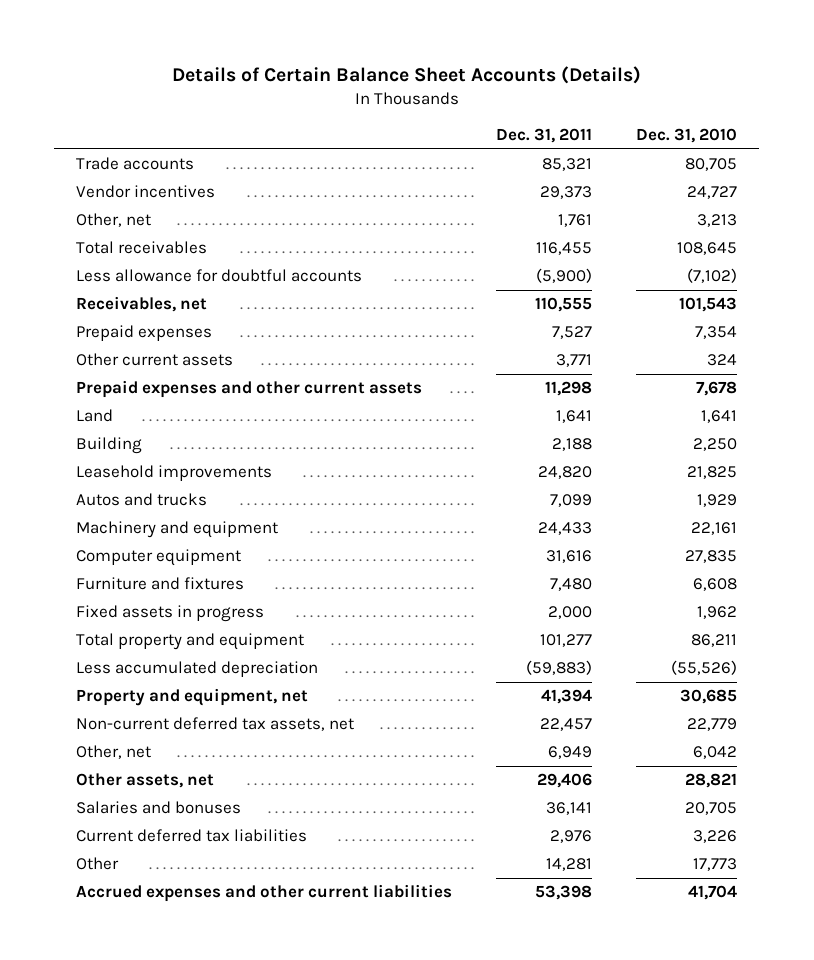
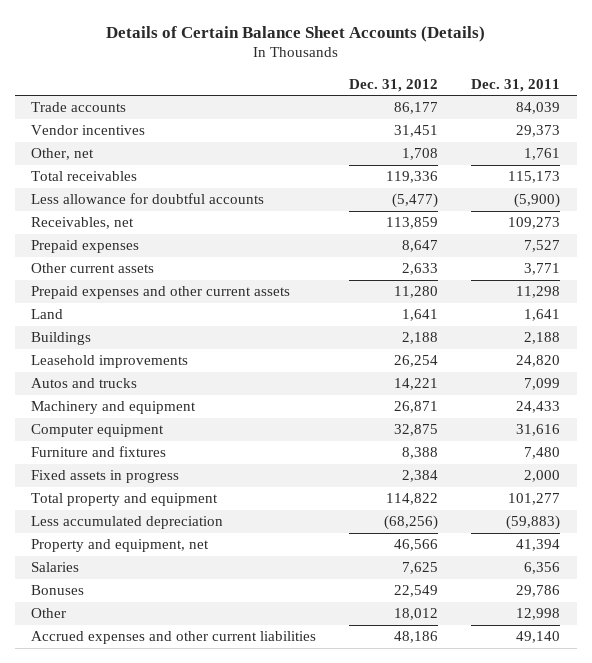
- | Dec. 31, 2011 | Dec. 31, 2010
+ | Dec. 31, 2012 | Dec. 31, 2011
- Trade accounts | 85,321 | 80,705
+ Trade accounts | 86,177 | 84,039
- Total receivables | 116,455 | 108,645
+ Total receivables | 119,336 | 115,173
- Receivables, net | 110,555 | 101,543
+ Receivables, net | 113,859 | 109,273
- Building | 2,188 | 2,250
+ Buildings | 2,188 | 2,188
- Non-current deferred tax assets, net | 22,457 | 22,779
- Other, net | 6,949 | 6,042
- Other assets, net | 29,406 | 28,821
- Salaries and bonuses | 36,141 | 20,705
- Current deferred tax liabilities | 2,976 | 3,226
- Other | 14,281 | 17,773
- Accrued expenses and other current liabilities | 53,398 | 41,704
+ Salaries | 7,625 | 6,356
+ Bonuses | 22,549 | 29,786
+ Other | 18,012 | 12,998
+ Accrued expenses and other current liabilities | 48,186 | 49,140

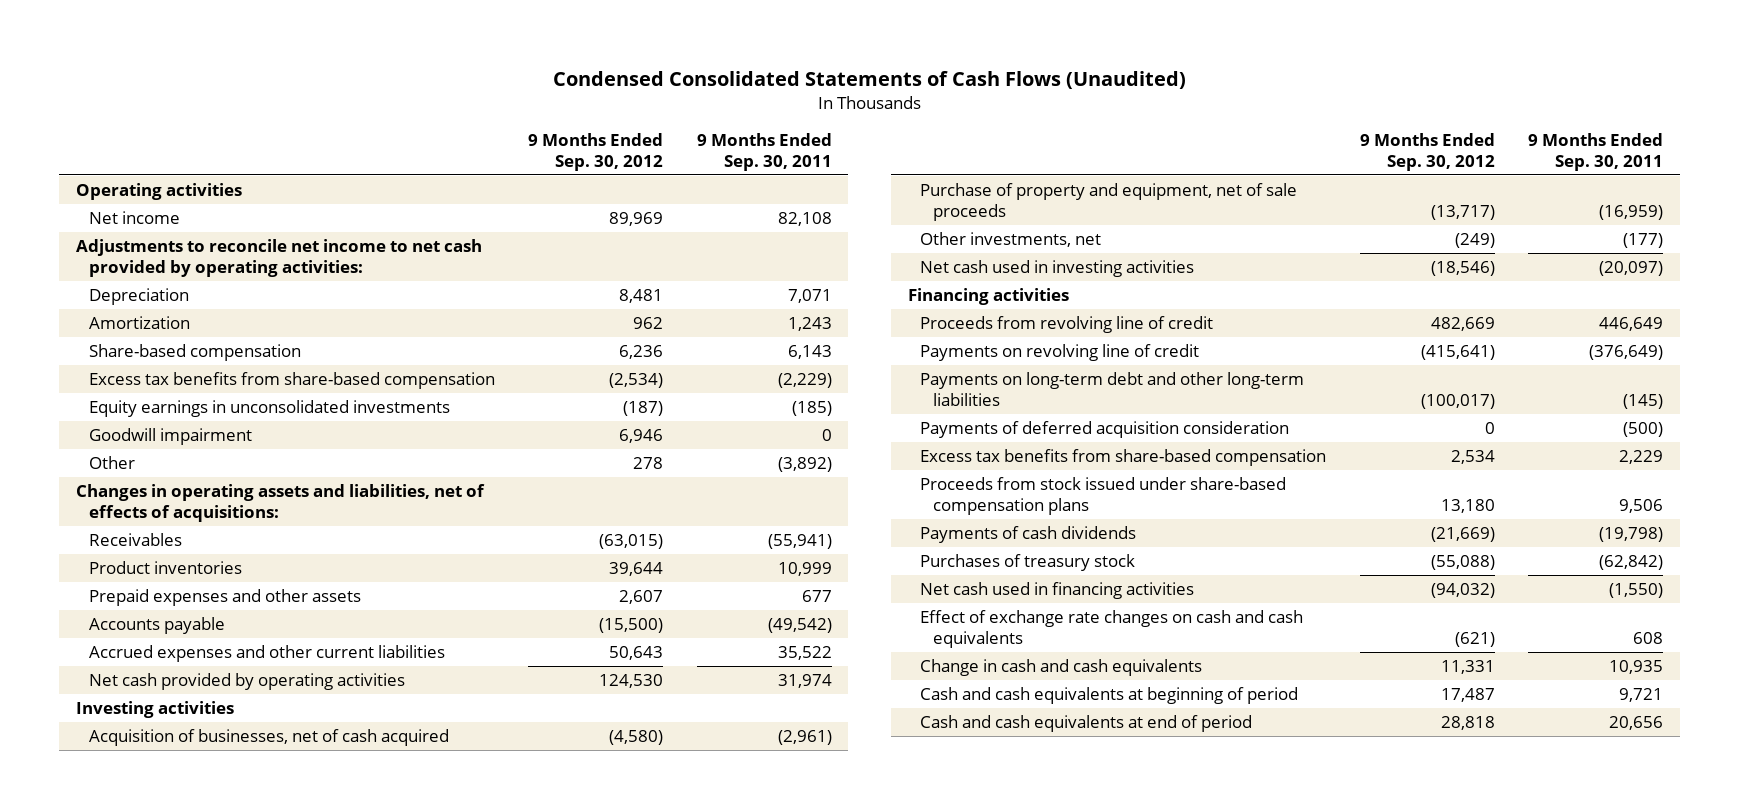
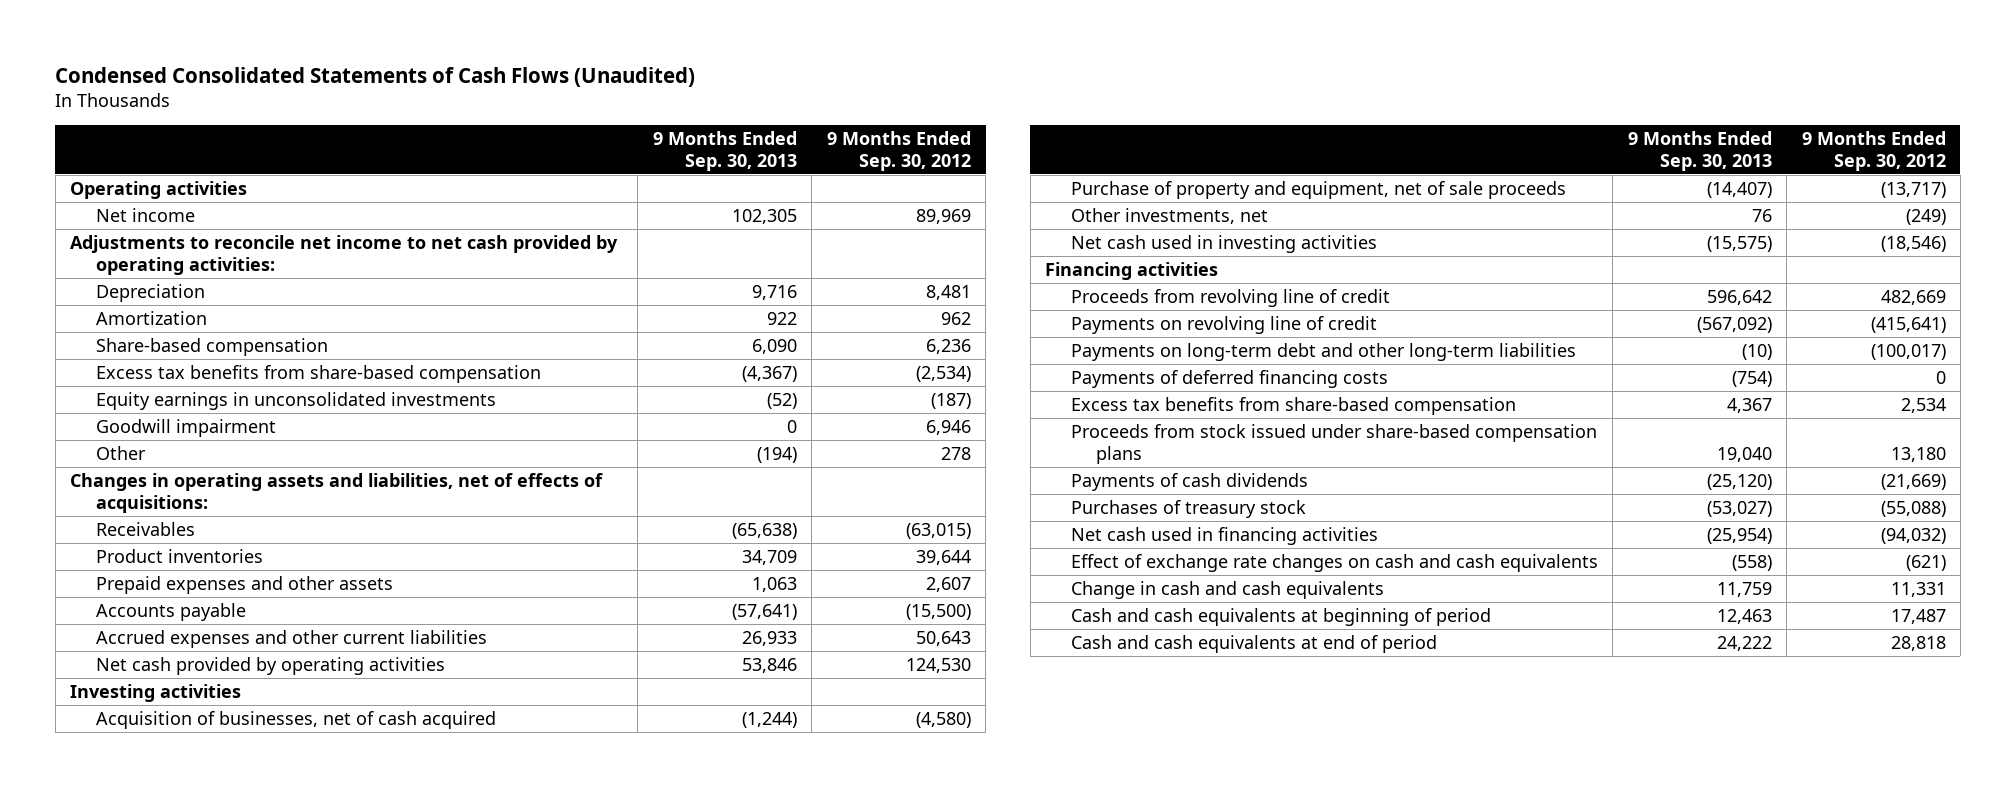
- | 9 Months Ended Sep. 30, 2012 | 9 Months Ended Sep. 30, 2011
+ | 9 Months Ended Sep. 30, 2013 | 9 Months Ended Sep. 30, 2012
- Payments of deferred acquisition consideration | 0 | (500)
+ Payments of deferred financing costs | (754) | 0

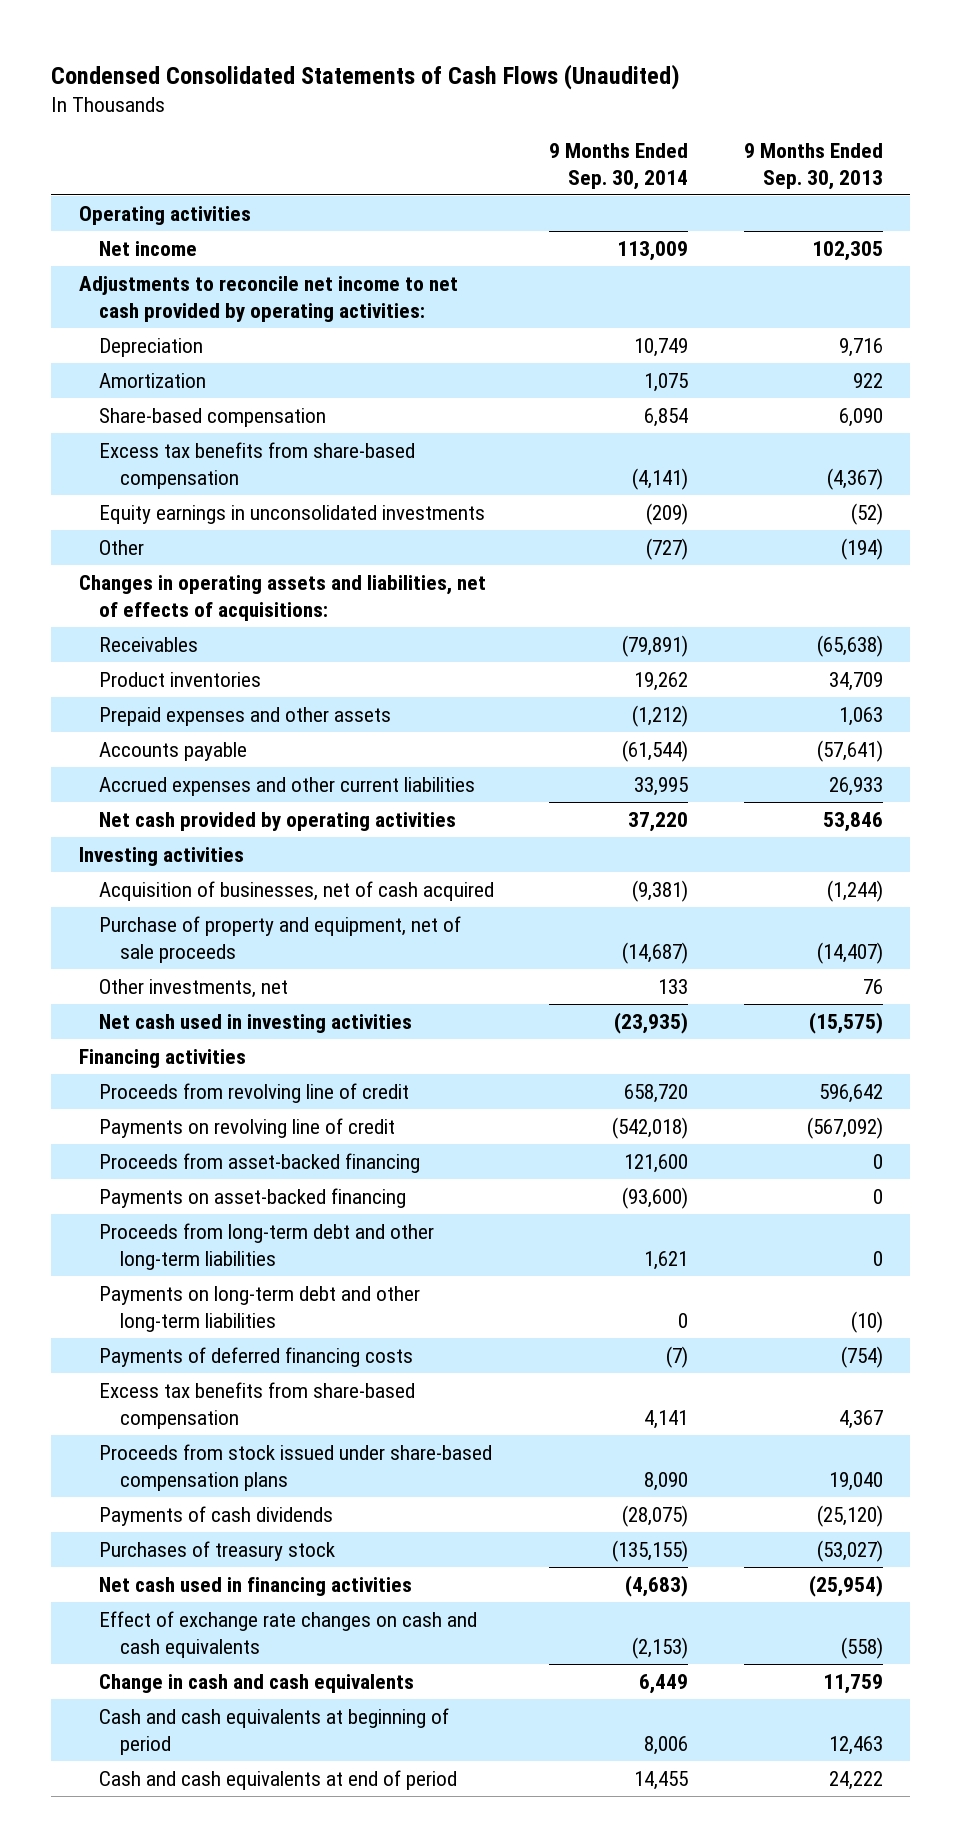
- | 9 Months Ended Sep. 30, 2013 | 9 Months Ended Sep. 30, 2012
+ | 9 Months Ended Sep. 30, 2014 | 9 Months Ended Sep. 30, 2013
- Goodwill impairment | 0 | 6,946
+ Proceeds from asset-backed financing | 121,600 | 0
+ Payments on asset-backed financing | (93,600) | 0
+ Proceeds from long-term debt and other long-term liabilities | 1,621 | 0

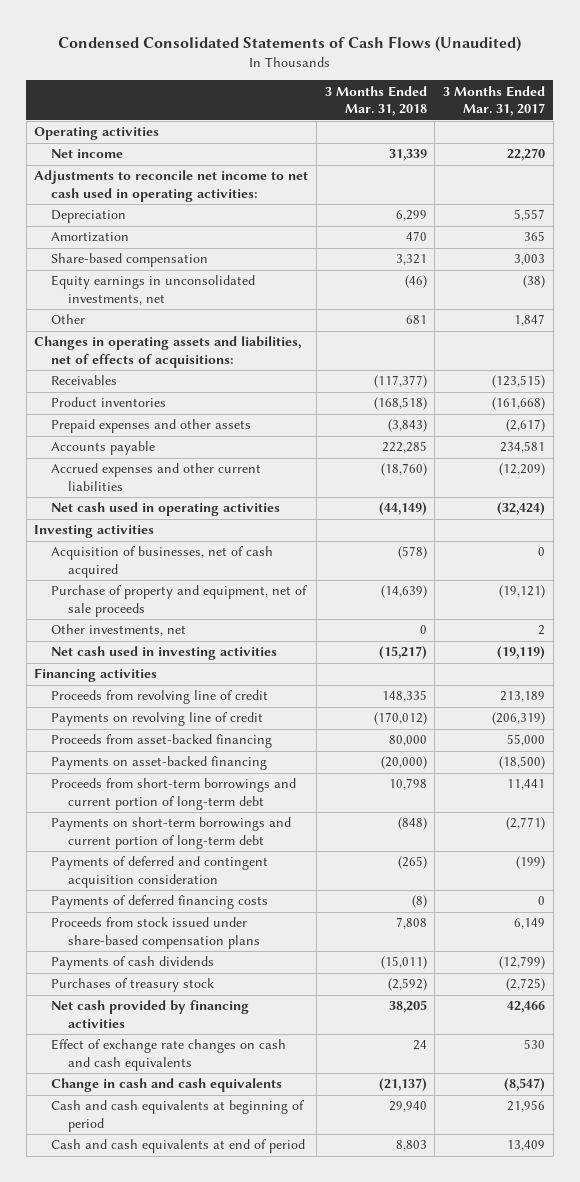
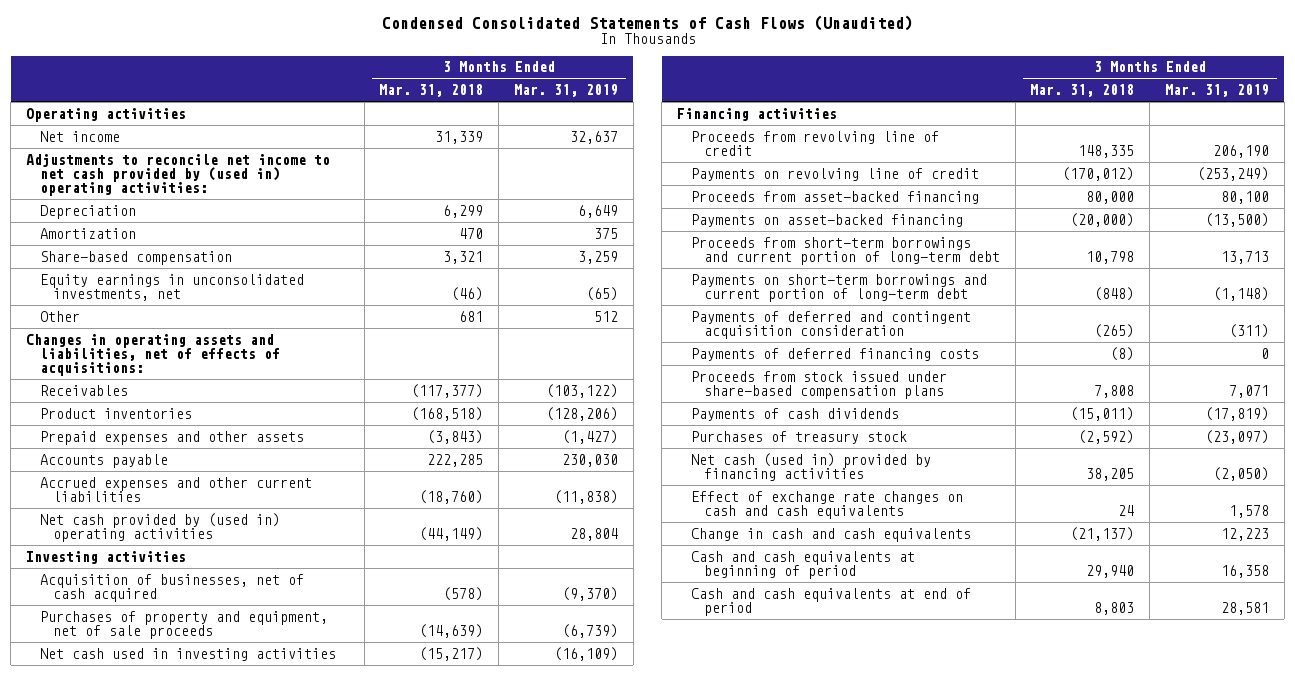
- | 3 Months Ended Mar. 31, 2018 | 3 Months Ended Mar. 31, 2017
+ | 3 Months Ended Mar. 31, 2018 | 3 Months Ended Mar. 31, 2019
- Adjustments to reconcile net income to net cash used in operating activities:
+ Adjustments to reconcile net income to net cash provided by (used in) operating activities:
- Net cash used in operating activities | (44,149) | (32,424)
+ Net cash provided by (used in) operating activities | (44,149) | 28,804
- Purchase of property and equipment, net of sale proceeds | (14,639) | (19,121)
- Other investments, net | 0 | 2
+ Purchases of property and equipment, net of sale proceeds | (14,639) | (6,739)
- Net cash provided by financing activities | 38,205 | 42,466
+ Net cash (used in) provided by financing activities | 38,205 | (2,050)

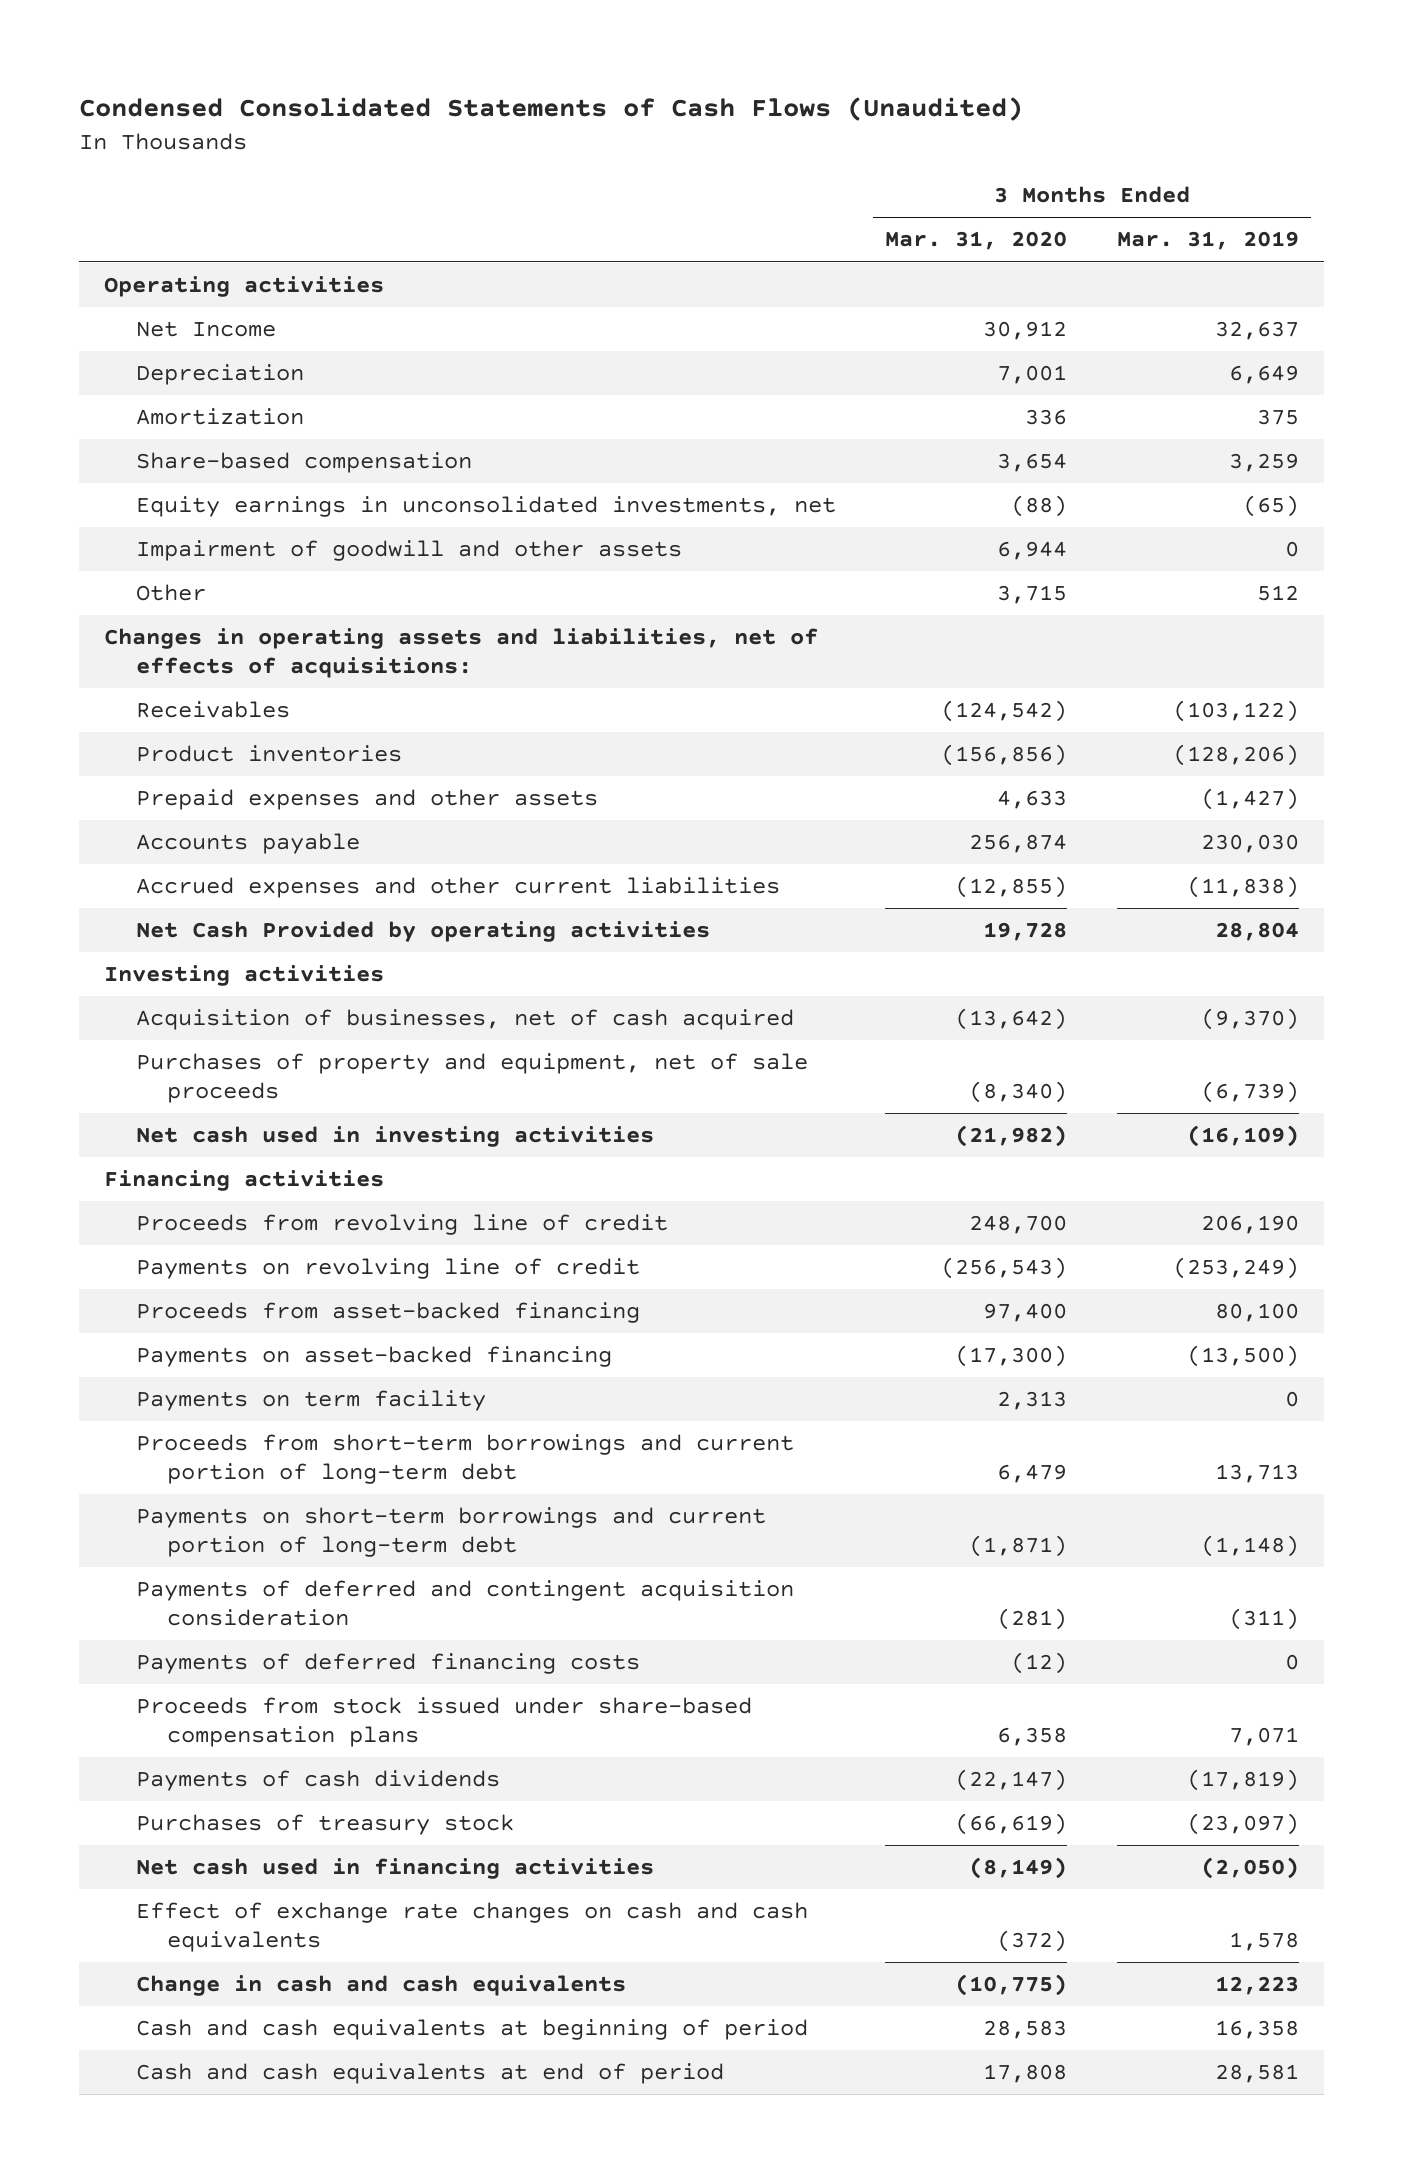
- | 3 Months Ended Mar. 31, 2018 | 3 Months Ended Mar. 31, 2019
+ | 3 Months Ended Mar. 31, 2020 | 3 Months Ended Mar. 31, 2019
- Net income | 31,339 | 32,637
- Adjustments to reconcile net income to net cash provided by (used in) operating activities:
+ Net Income | 30,912 | 32,637
+ Impairment of goodwill and other assets | 6,944 | 0
- Net cash provided by (used in) operating activities | (44,149) | 28,804
+ Net Cash Provided by operating activities | 19,728 | 28,804
+ Payments on term facility | 2,313 | 0
- Net cash (used in) provided by financing activities | 38,205 | (2,050)
+ Net cash used in financing activities | (8,149) | (2,050)

